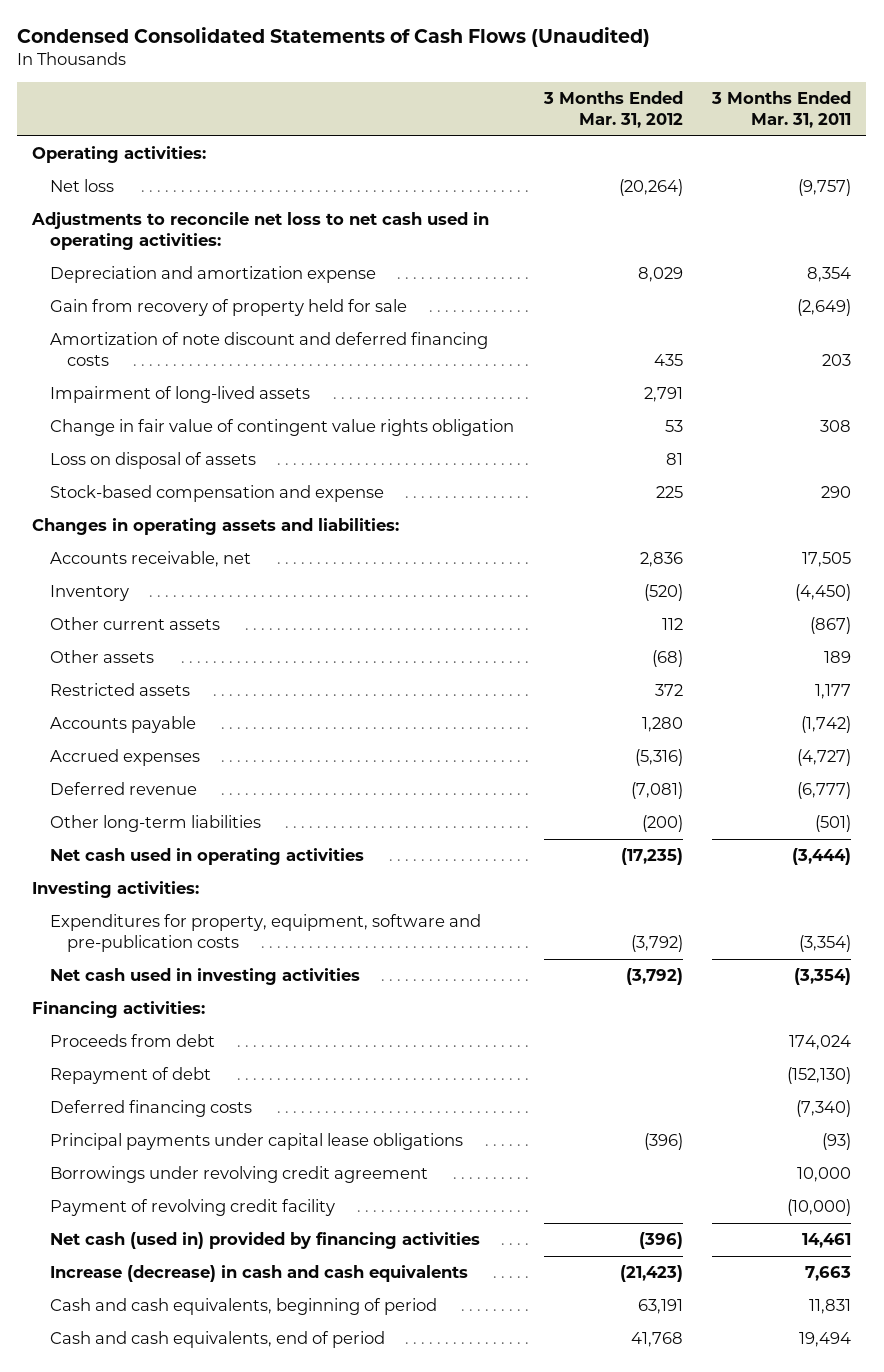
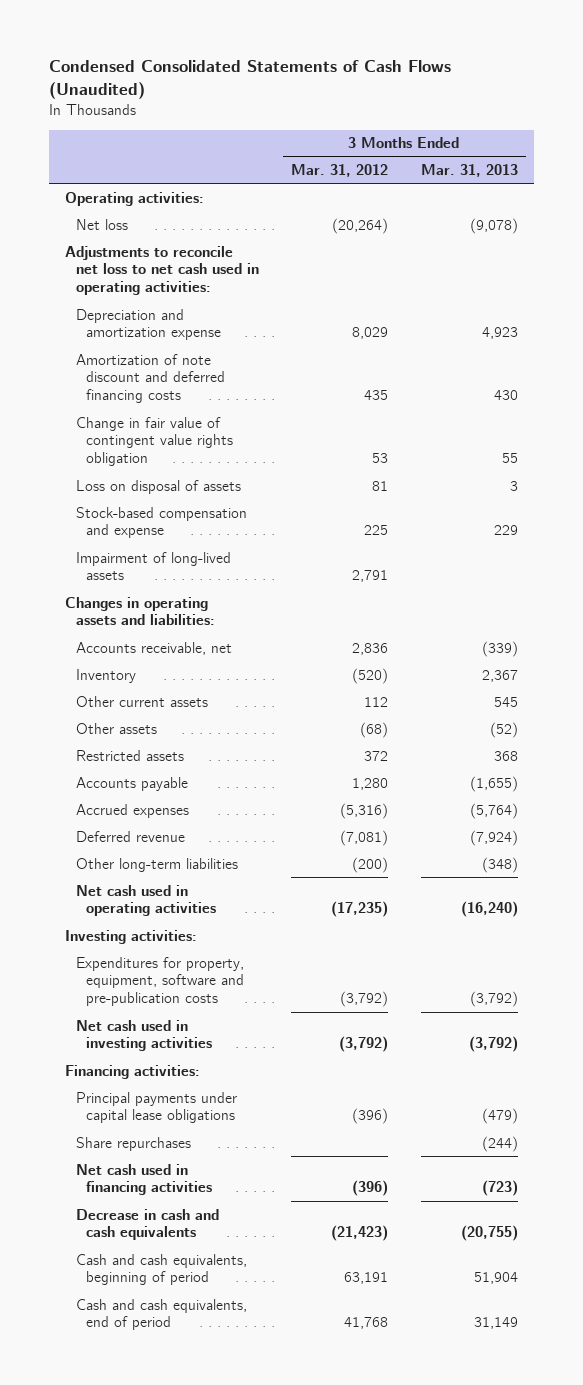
- | 3 Months Ended Mar. 31, 2012 | 3 Months Ended Mar. 31, 2011
+ | 3 Months Ended Mar. 31, 2012 | 3 Months Ended Mar. 31, 2013
- Gain from recovery of property held for sale | | (2,649)
moved down: Impairment of long-lived assets | 2,791 |
- Proceeds from debt | | 174,024
- Repayment of debt | | (152,130)
- Deferred financing costs | | (7,340)
- Borrowings under revolving credit agreement | | 10,000
- Payment of revolving credit facility | | (10,000)
- Net cash (used in) provided by financing activities | (396) | 14,461
- Increase (decrease) in cash and cash equivalents | (21,423) | 7,663
+ Share repurchases | | (244)
+ Net cash used in financing activities | (396) | (723)
+ Decrease in cash and cash equivalents | (21,423) | (20,755)

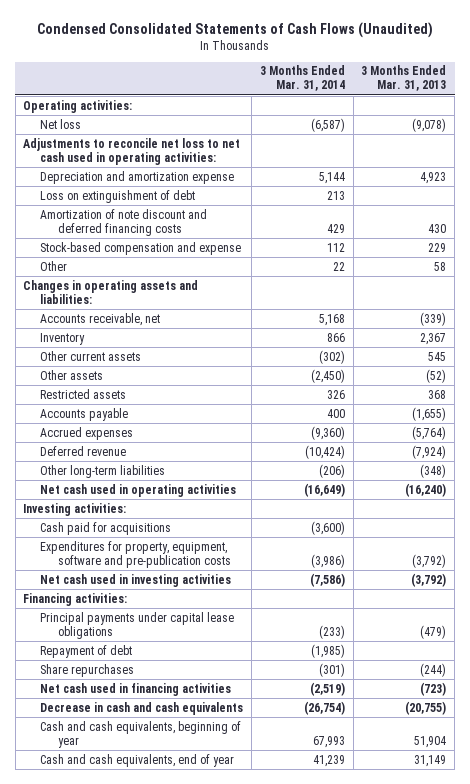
- | 3 Months Ended Mar. 31, 2012 | 3 Months Ended Mar. 31, 2013
+ | 3 Months Ended Mar. 31, 2014 | 3 Months Ended Mar. 31, 2013
+ Loss on extinguishment of debt | 213 |
- Change in fair value of contingent value rights obligation | 53 | 55
- Loss on disposal of assets | 81 | 3
- Impairment of long-lived assets | 2,791 |
+ Other | 22 | 58
+ Cash paid for acquisitions | (3,600) |
+ Repayment of debt | (1,985) |
- Cash and cash equivalents, beginning of period | 63,191 | 51,904
- Cash and cash equivalents, end of period | 41,768 | 31,149
+ Cash and cash equivalents, beginning of year | 67,993 | 51,904
+ Cash and cash equivalents, end of year | 41,239 | 31,149

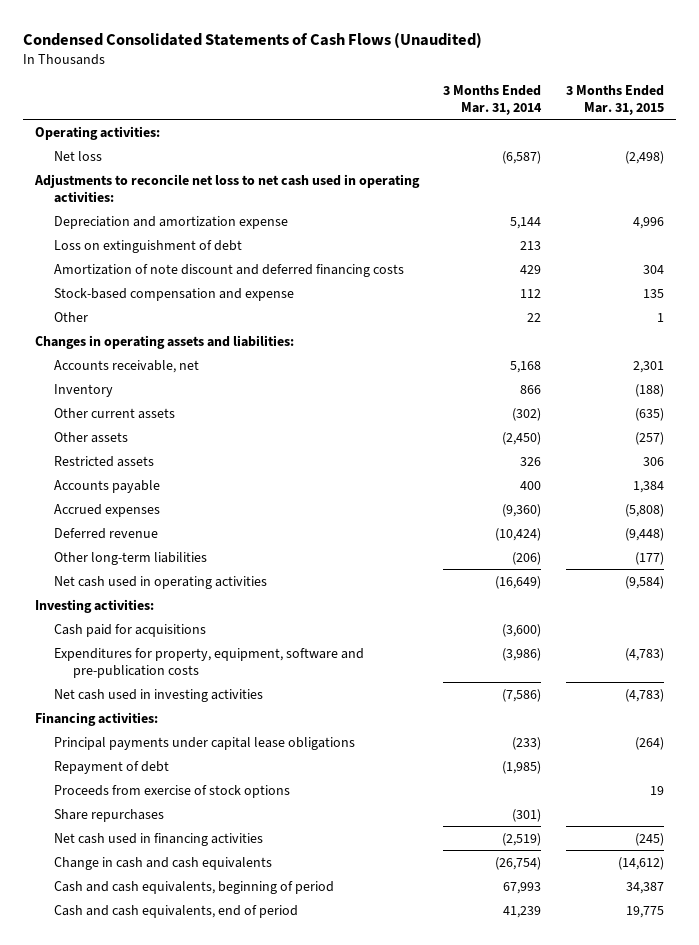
- | 3 Months Ended Mar. 31, 2014 | 3 Months Ended Mar. 31, 2013
+ | 3 Months Ended Mar. 31, 2014 | 3 Months Ended Mar. 31, 2015
+ Proceeds from exercise of stock options | | 19
- Decrease in cash and cash equivalents | (26,754) | (20,755)
- Cash and cash equivalents, beginning of year | 67,993 | 51,904
- Cash and cash equivalents, end of year | 41,239 | 31,149
+ Change in cash and cash equivalents | (26,754) | (14,612)
+ Cash and cash equivalents, beginning of period | 67,993 | 34,387
+ Cash and cash equivalents, end of period | 41,239 | 19,775

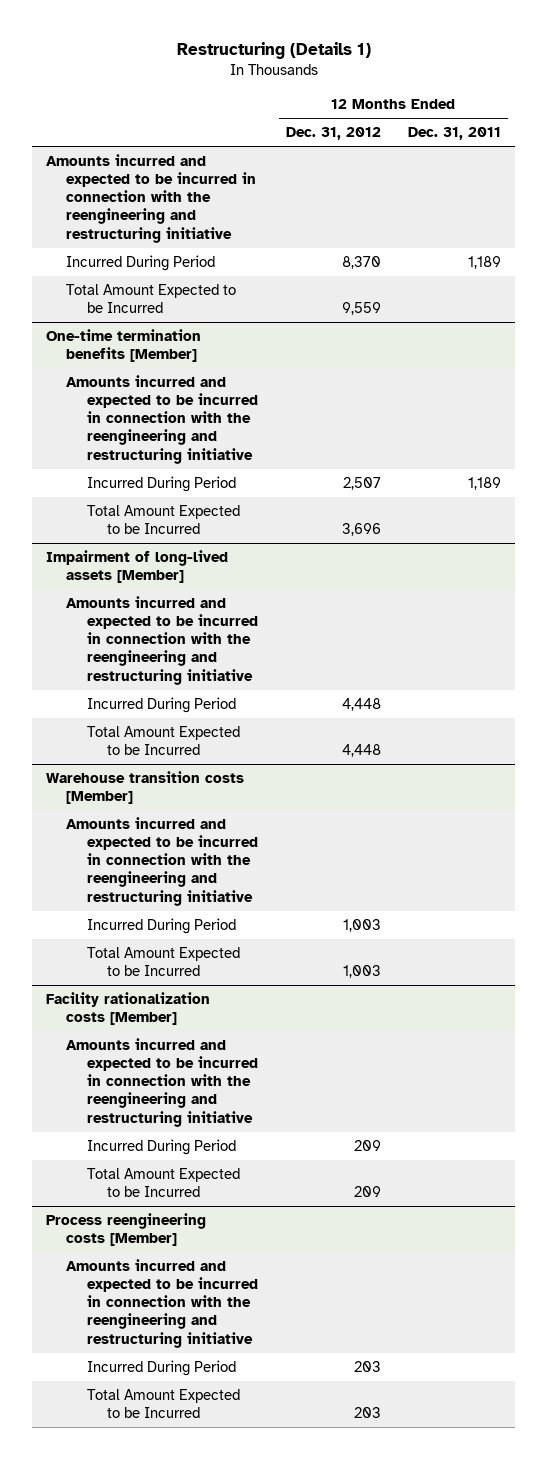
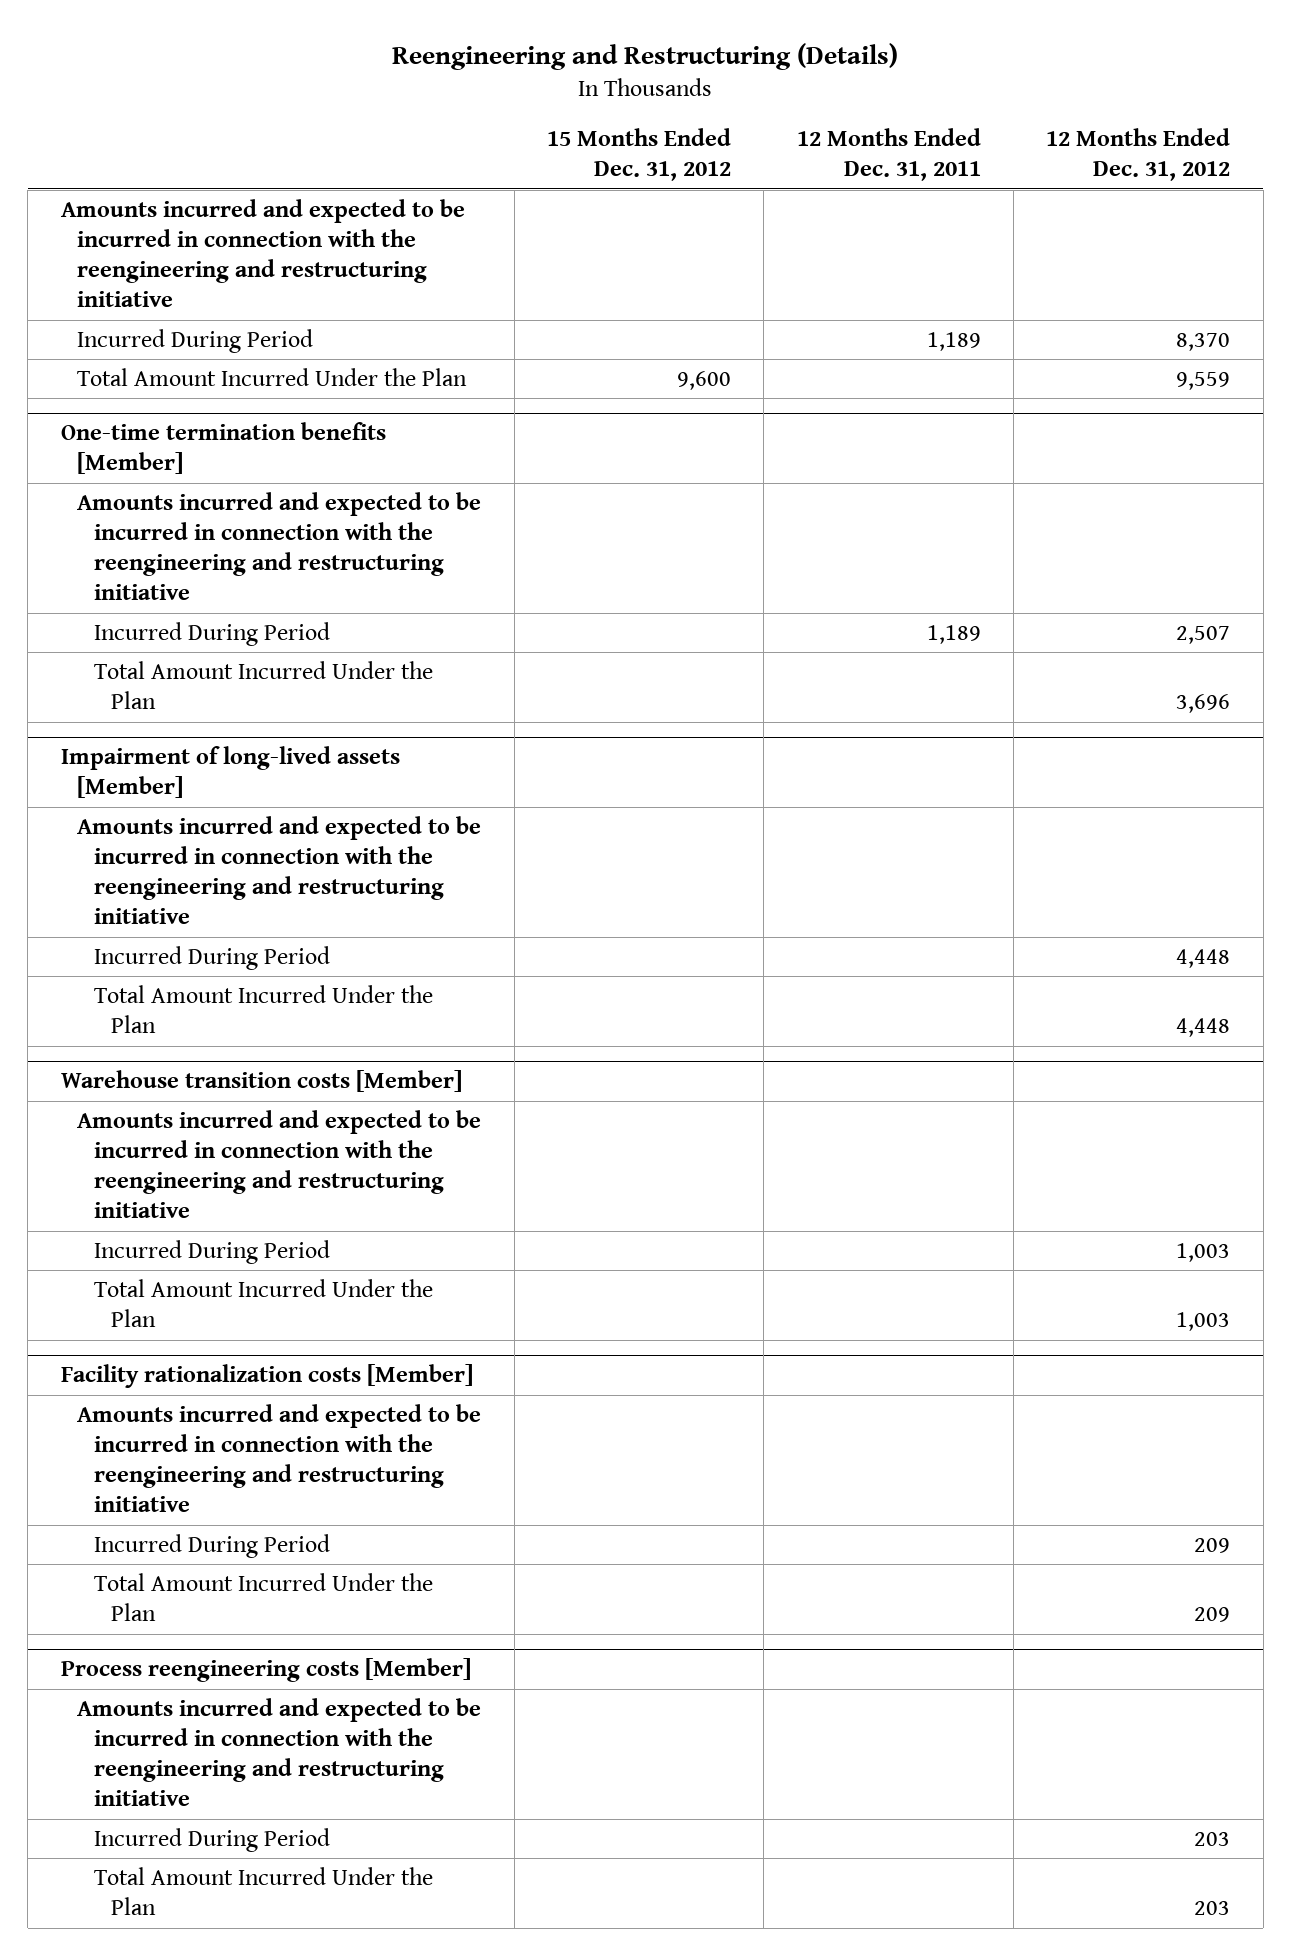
- Restructuring (Details 1)
+ Reengineering and Restructuring (Details)
- | 12 Months Ended Dec. 31, 2012 | 12 Months Ended Dec. 31, 2011
+ | 15 Months Ended Dec. 31, 2012 | 12 Months Ended Dec. 31, 2011 | 12 Months Ended Dec. 31, 2012
- Total Amount Expected to be Incurred | 9,559 |
+ Total Amount Incurred Under the Plan | 9,600 | | 9,559
@ One-time termination benefits [Member]
- Total Amount Expected to be Incurred | 3,696 |
+ Total Amount Incurred Under the Plan | | | 3,696
@ Impairment of long-lived assets [Member]
- Total Amount Expected to be Incurred | 4,448 |
+ Total Amount Incurred Under the Plan | | | 4,448
@ Warehouse transition costs [Member]
- Total Amount Expected to be Incurred | 1,003 |
+ Total Amount Incurred Under the Plan | | | 1,003
@ Facility rationalization costs [Member]
- Total Amount Expected to be Incurred | 209 |
+ Total Amount Incurred Under the Plan | | | 209
@ Process reengineering costs [Member]
- Total Amount Expected to be Incurred | 203 |
+ Total Amount Incurred Under the Plan | | | 203

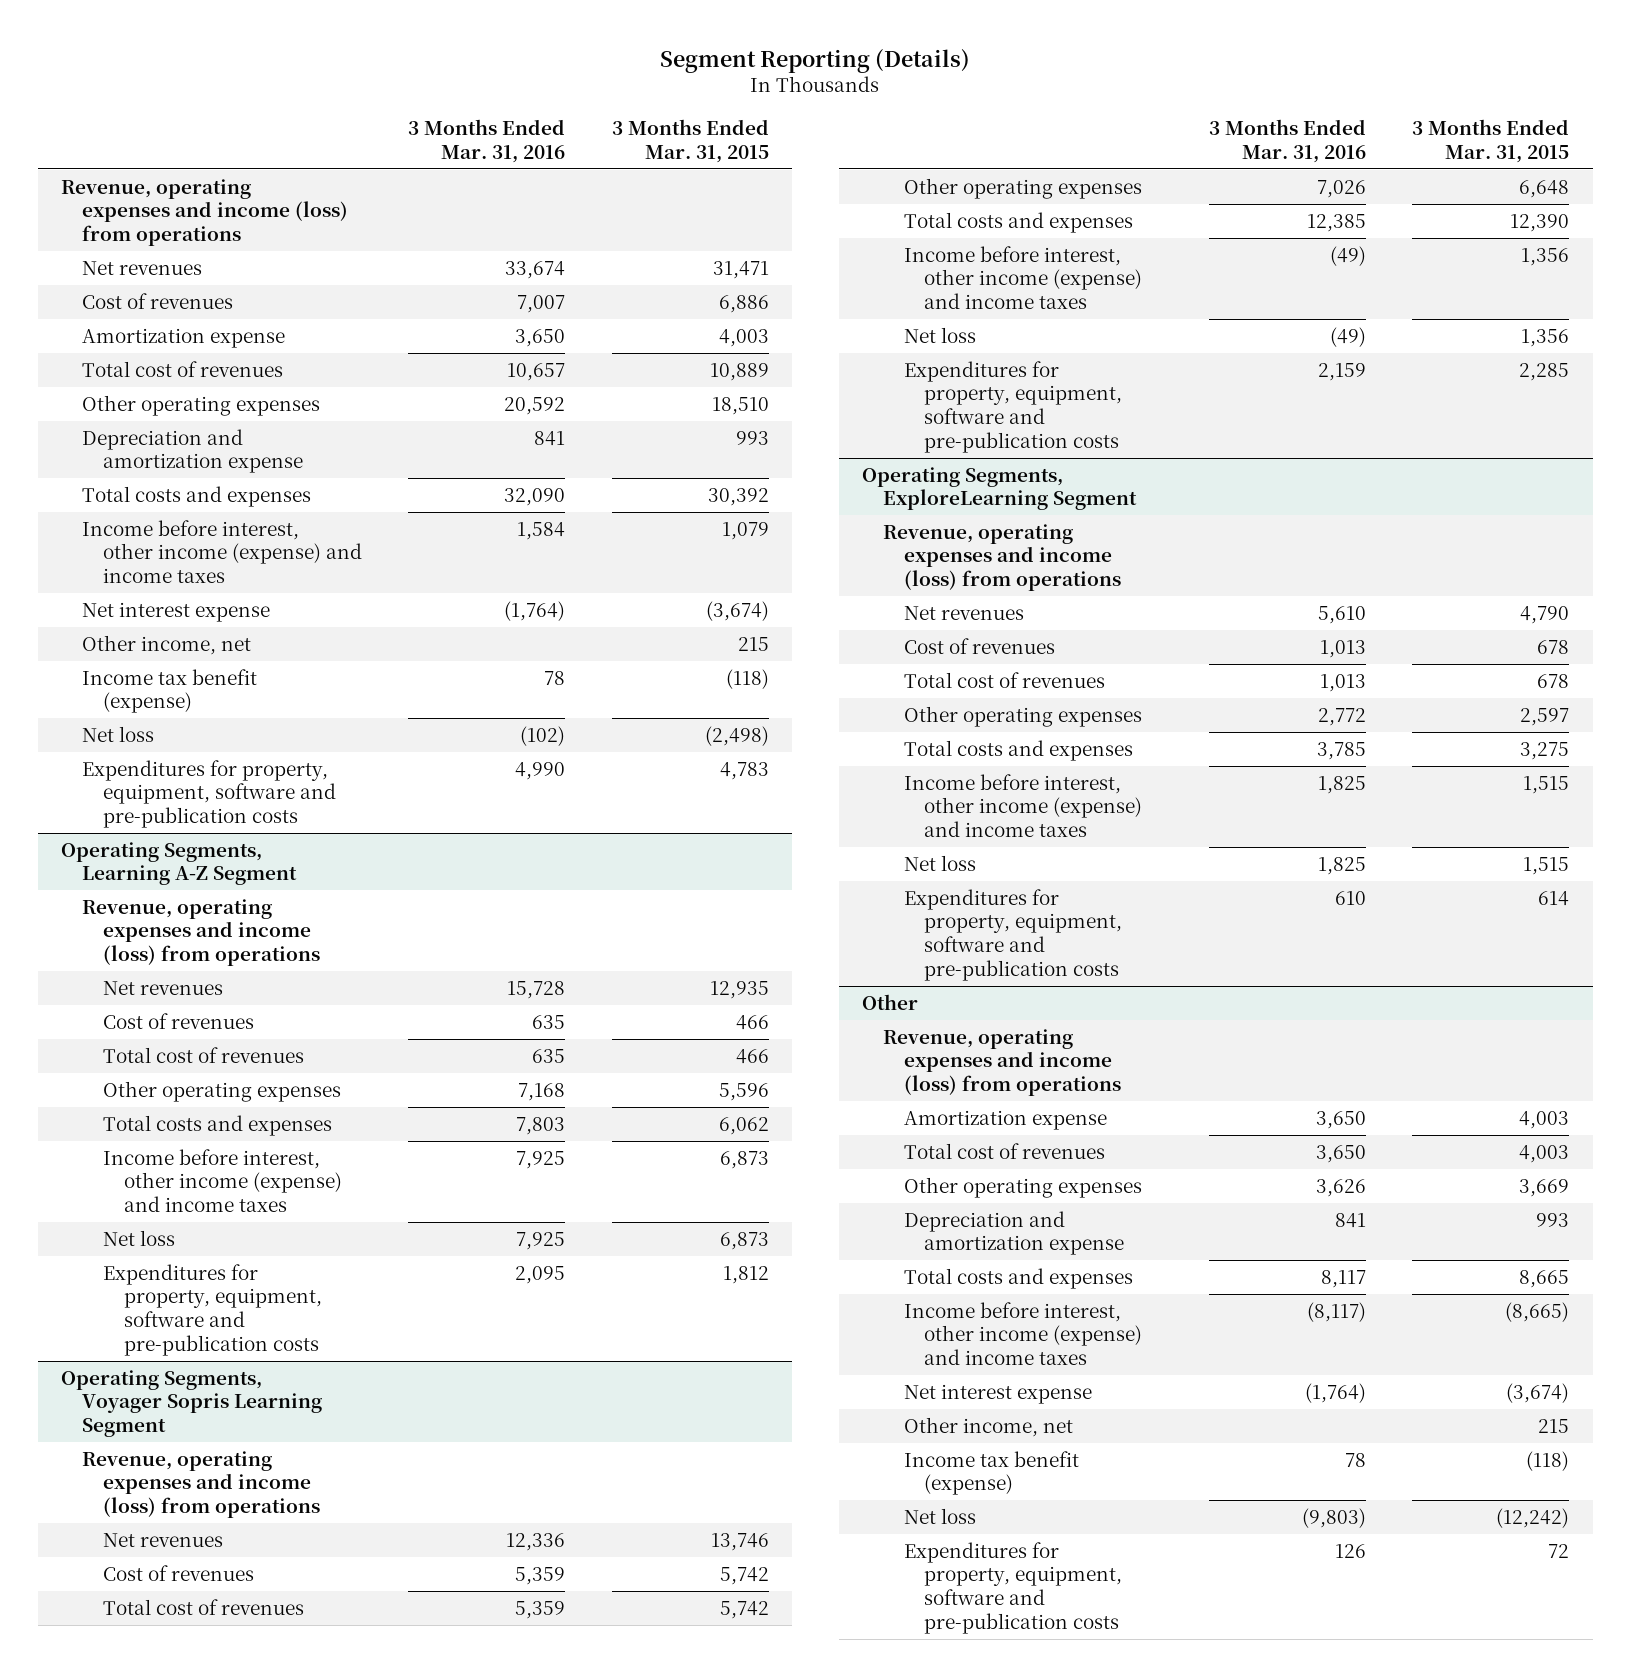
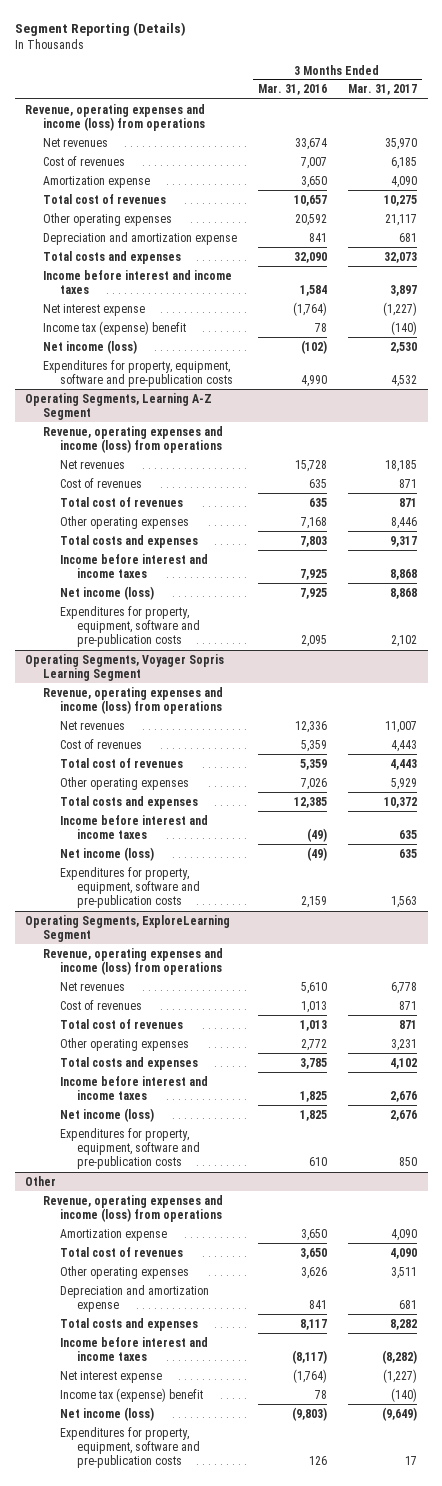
- | 3 Months Ended Mar. 31, 2016 | 3 Months Ended Mar. 31, 2015
+ | 3 Months Ended Mar. 31, 2016 | 3 Months Ended Mar. 31, 2017
- Income before interest, other income (expense) and income taxes | 1,584 | 1,079
+ Income before interest and income taxes | 1,584 | 3,897
- Other income, net | | 215
- Income tax benefit (expense) | 78 | (118)
- Net loss | (102) | (2,498)
+ Income tax (expense) benefit | 78 | (140)
+ Net income (loss) | (102) | 2,530
@ Operating Segments, Learning A-Z Segment
- Income before interest, other income (expense) and income taxes | 7,925 | 6,873
- Net loss | 7,925 | 6,873
+ Income before interest and income taxes | 7,925 | 8,868
+ Net income (loss) | 7,925 | 8,868
@ Operating Segments, Voyager Sopris Learning Segment
- Income before interest, other income (expense) and income taxes | (49) | 1,356
- Net loss | (49) | 1,356
+ Income before interest and income taxes | (49) | 635
+ Net income (loss) | (49) | 635
@ Operating Segments, ExploreLearning Segment
- Income before interest, other income (expense) and income taxes | 1,825 | 1,515
- Net loss | 1,825 | 1,515
+ Income before interest and income taxes | 1,825 | 2,676
+ Net income (loss) | 1,825 | 2,676
@ Other
- Income before interest, other income (expense) and income taxes | (8,117) | (8,665)
+ Income before interest and income taxes | (8,117) | (8,282)
- Other income, net | | 215
- Income tax benefit (expense) | 78 | (118)
- Net loss | (9,803) | (12,242)
+ Income tax (expense) benefit | 78 | (140)
+ Net income (loss) | (9,803) | (9,649)

